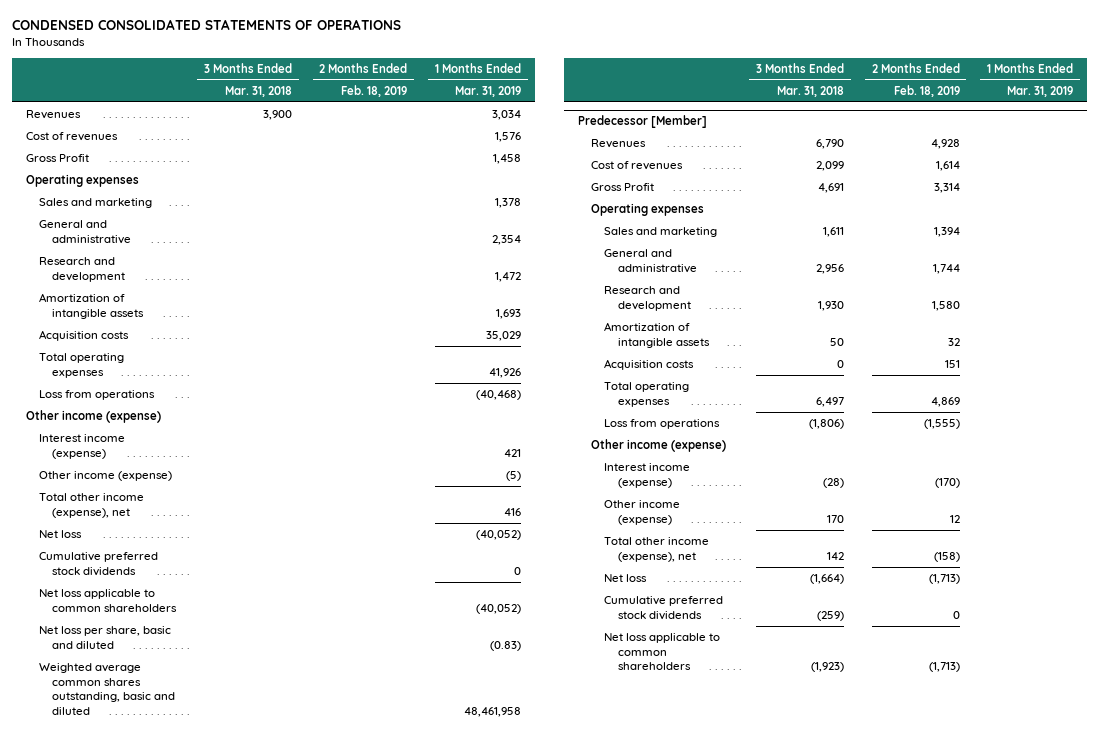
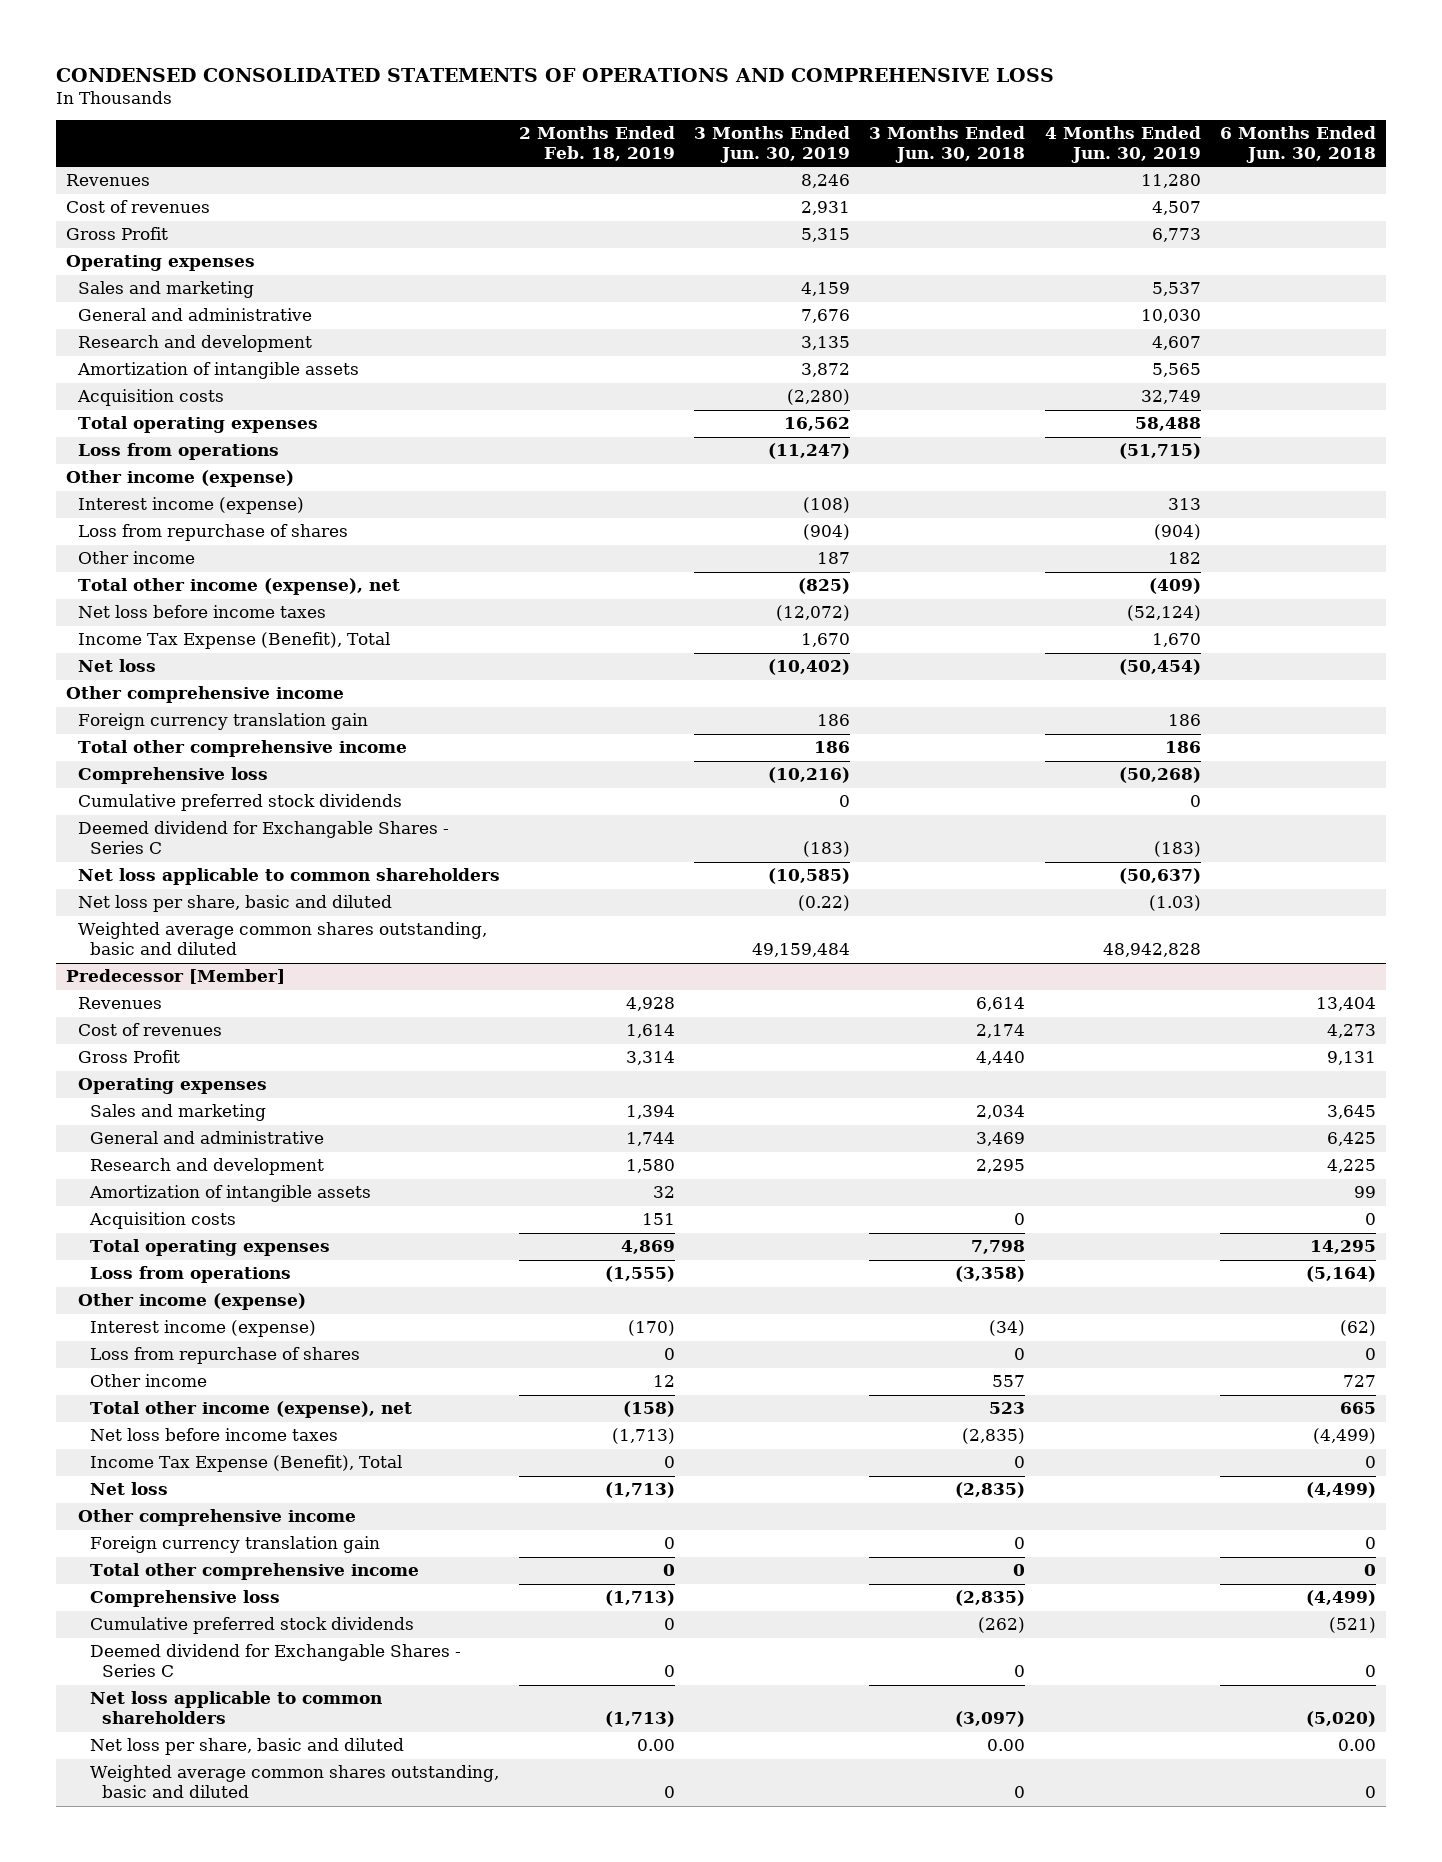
- CONDENSED CONSOLIDATED STATEMENTS OF OPERATIONS
+ CONDENSED CONSOLIDATED STATEMENTS OF OPERATIONS AND COMPREHENSIVE LOSS
- | 3 Months Ended Mar. 31, 2018 | 2 Months Ended Feb. 18, 2019 | 1 Months Ended Mar. 31, 2019
+ | 2 Months Ended Feb. 18, 2019 | 3 Months Ended Jun. 30, 2019 | 3 Months Ended Jun. 30, 2018 | 4 Months Ended Jun. 30, 2019 | 6 Months Ended Jun. 30, 2018
- Other income (expense) | | | (5)
+ Loss from repurchase of shares | | (904) | | (904) |
+ Other income | | 187 | | 182 |
+ Net loss before income taxes | | (12,072) | | (52,124) |
+ Income Tax Expense (Benefit), Total | | 1,670 | | 1,670 |
+ Other comprehensive income
+ Foreign currency translation gain | | 186 | | 186 |
+ Total other comprehensive income | | 186 | | 186 |
+ Comprehensive loss | | (10,216) | | (50,268) |
+ Deemed dividend for Exchangable Shares - Series C | | (183) | | (183) |
@ Predecessor [Member]
- Other income (expense) | 170 | 12 |
+ Loss from repurchase of shares | 0 | | 0 | | 0
+ Other income | 12 | | 557 | | 727
+ Net loss before income taxes | (1,713) | | (2,835) | | (4,499)
+ Income Tax Expense (Benefit), Total | 0 | | 0 | | 0
+ Other comprehensive income
+ Foreign currency translation gain | 0 | | 0 | | 0
+ Total other comprehensive income | 0 | | 0 | | 0
+ Comprehensive loss | (1,713) | | (2,835) | | (4,499)
+ Deemed dividend for Exchangable Shares - Series C | 0 | | 0 | | 0
+ Net loss per share, basic and diluted | 0.00 | | 0.00 | | 0.00
+ Weighted average common shares outstanding, basic and diluted | 0 | | 0 | | 0

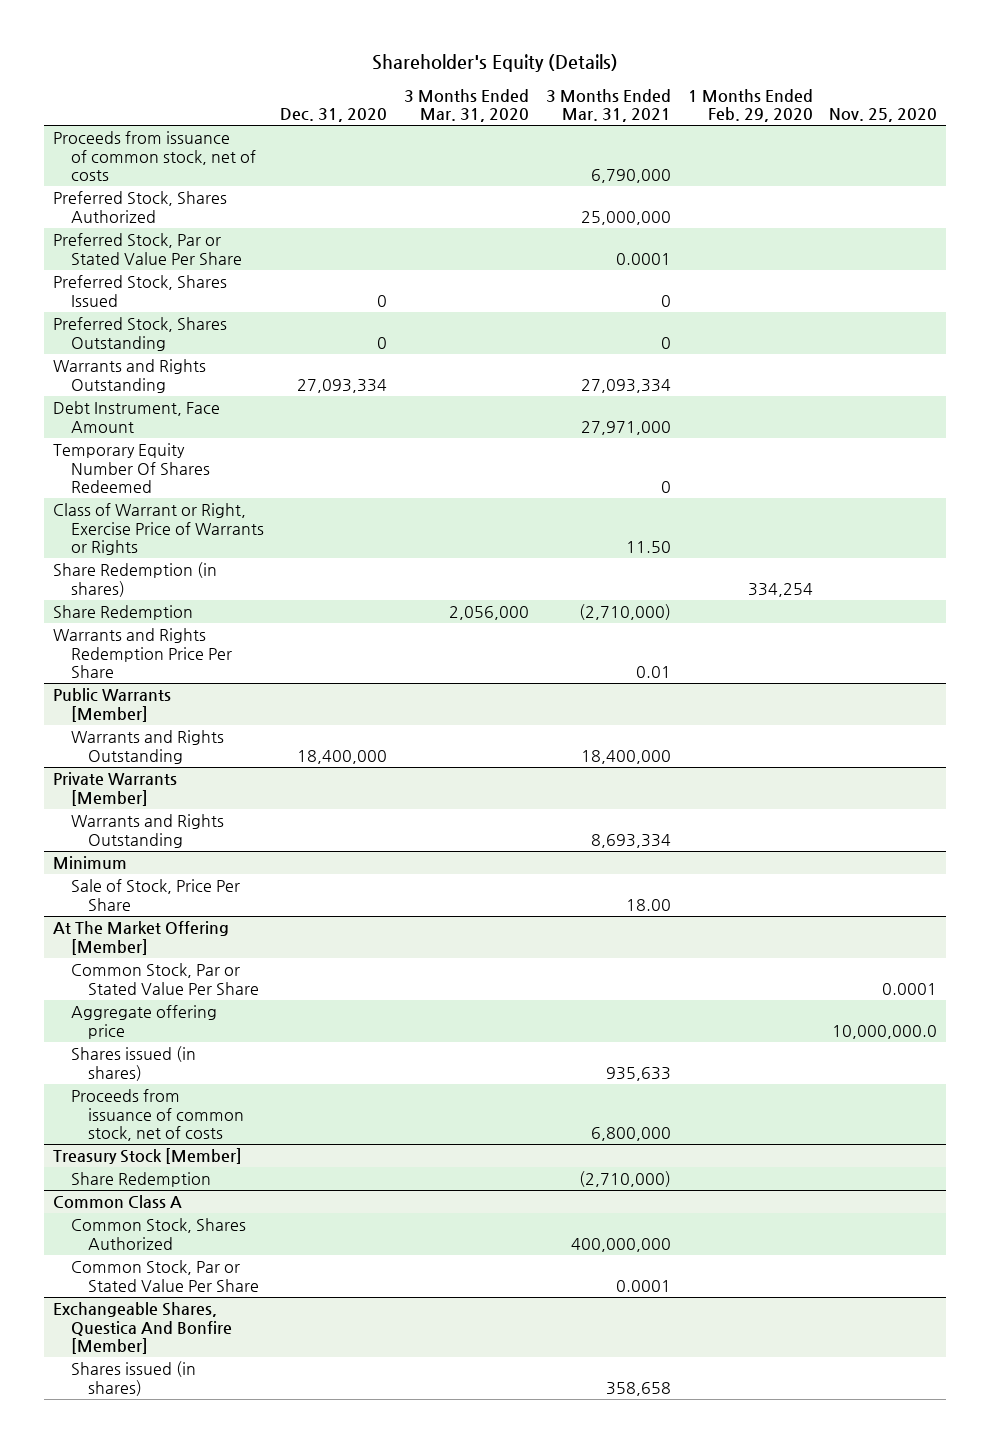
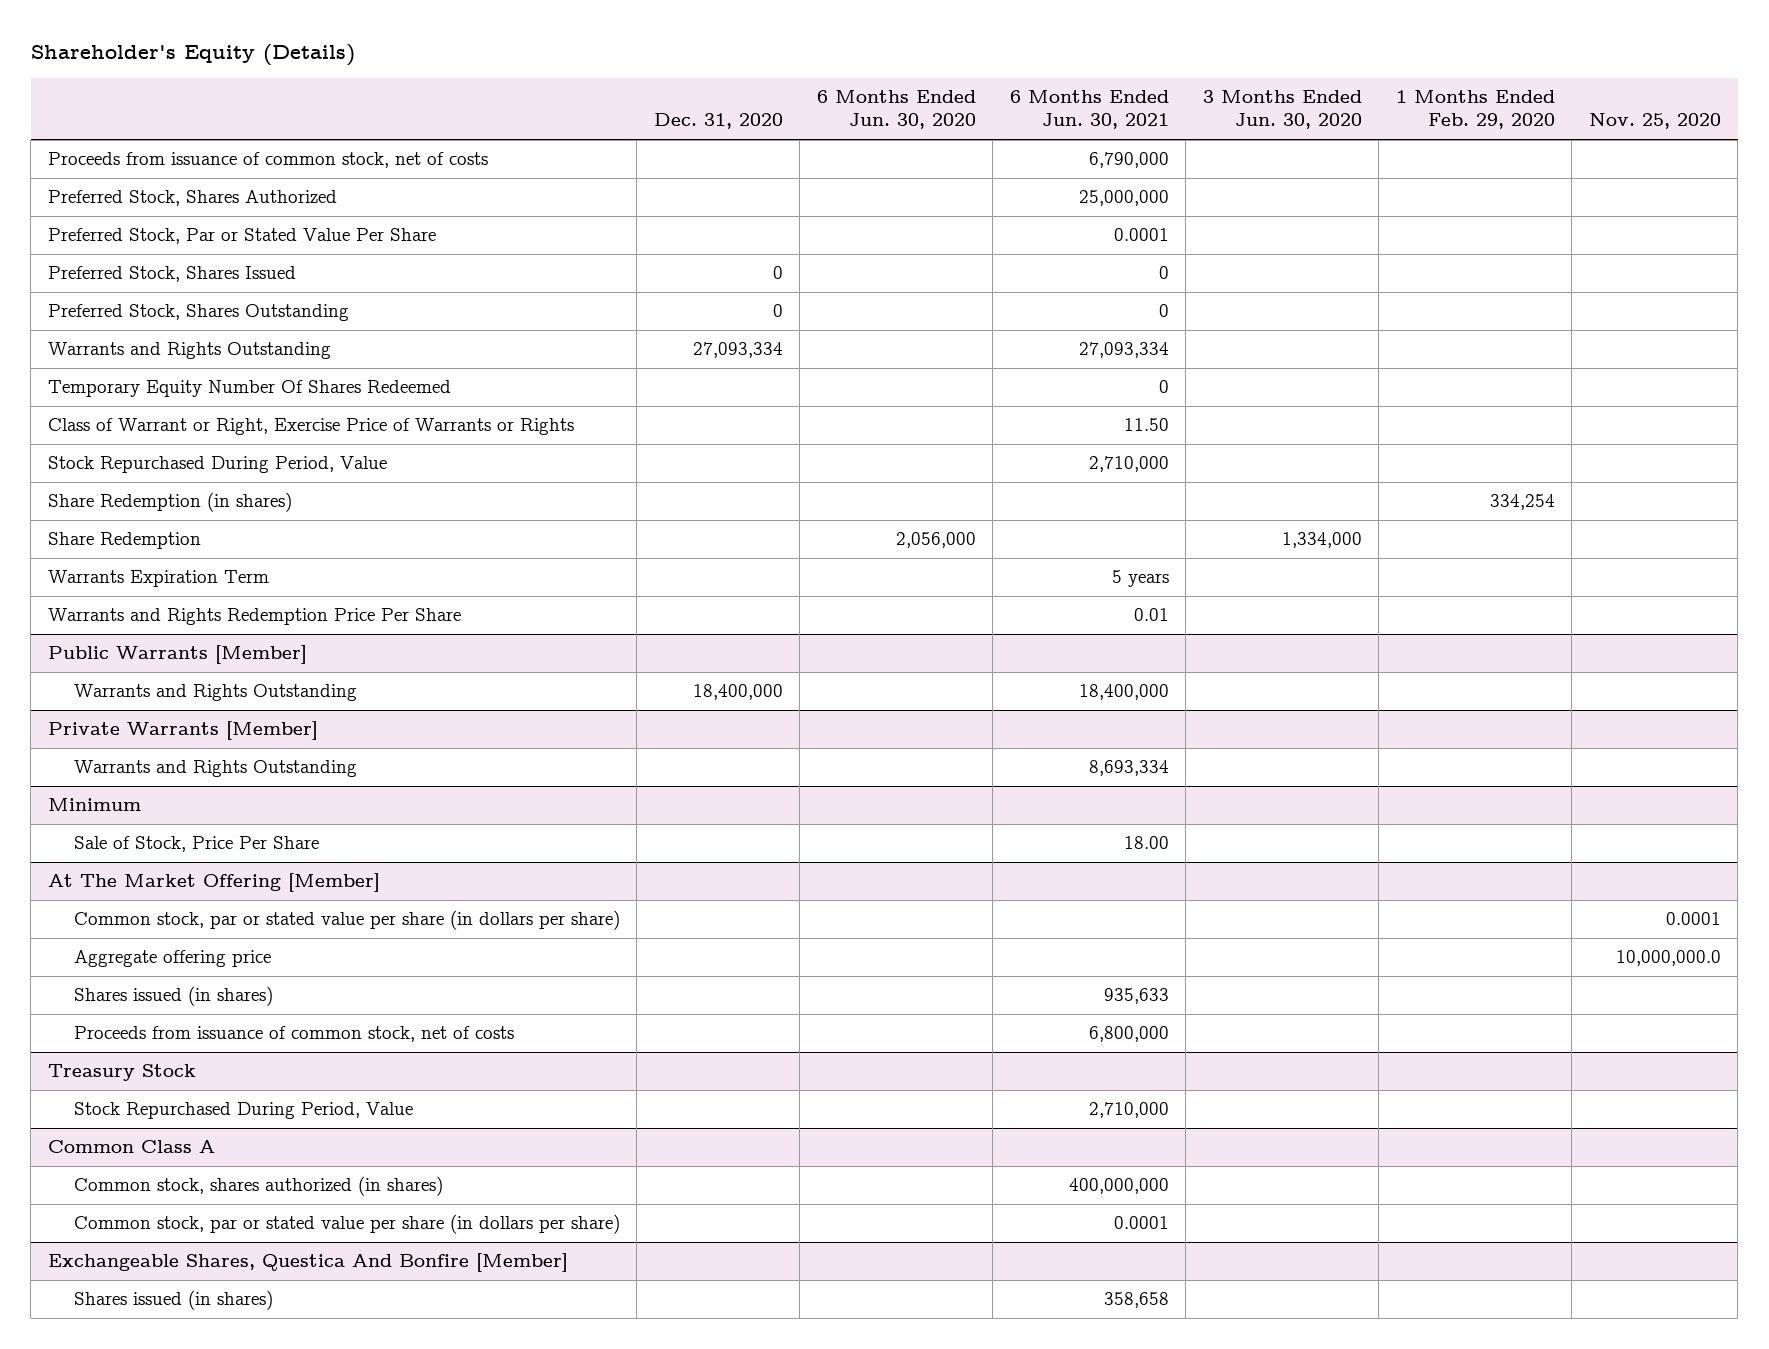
- | Dec. 31, 2020 | 3 Months Ended Mar. 31, 2020 | 3 Months Ended Mar. 31, 2021 | 1 Months Ended Feb. 29, 2020 | Nov. 25, 2020
+ | Dec. 31, 2020 | 6 Months Ended Jun. 30, 2020 | 6 Months Ended Jun. 30, 2021 | 3 Months Ended Jun. 30, 2020 | 1 Months Ended Feb. 29, 2020 | Nov. 25, 2020
- Debt Instrument, Face Amount | | | 27,971,000 | |
+ Stock Repurchased During Period, Value | | | 2,710,000 | | |
+ Warrants Expiration Term | | | 5 years | | |
@ At The Market Offering [Member]
- Common Stock, Par or Stated Value Per Share | | | | | 0.0001
+ Common stock, par or stated value per share (in dollars per share) | | | | | | 0.0001
- Treasury Stock [Member]
- Share Redemption | | | (2,710,000) | |
+ Treasury Stock
+ Stock Repurchased During Period, Value | | | 2,710,000 | | |
@ Common Class A
- Common Stock, Shares Authorized | | | 400,000,000 | |
- Common Stock, Par or Stated Value Per Share | | | 0.0001 | |
+ Common stock, shares authorized (in shares) | | | 400,000,000 | | |
+ Common stock, par or stated value per share (in dollars per share) | | | 0.0001 | | |

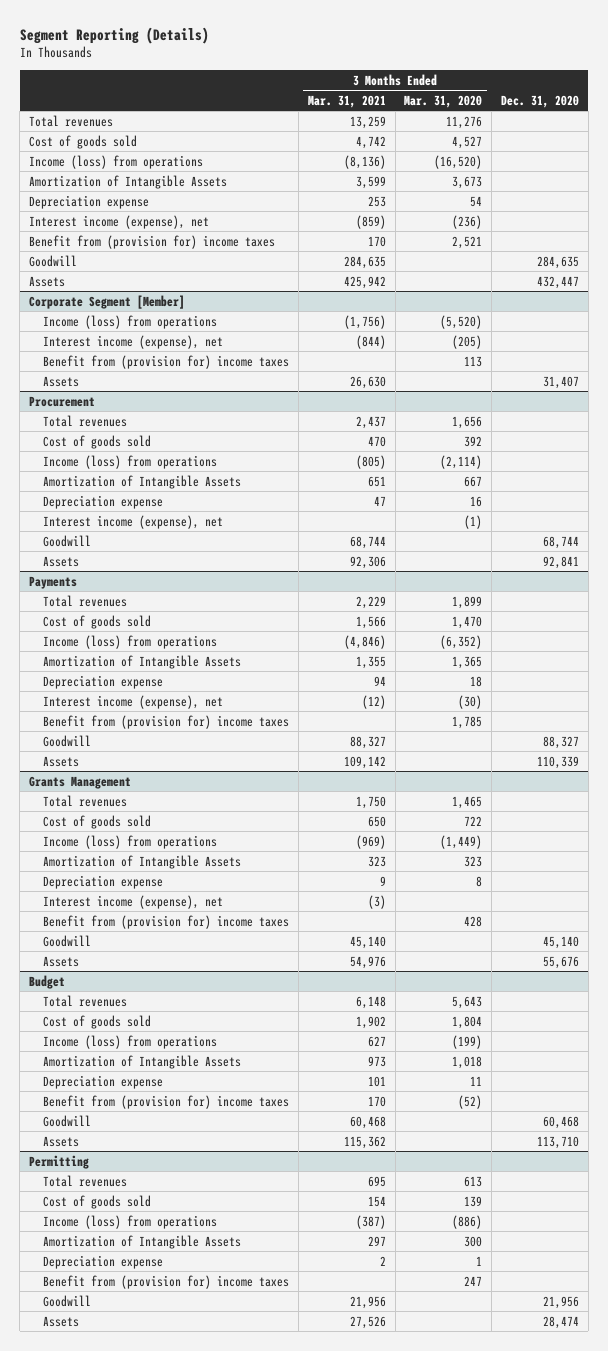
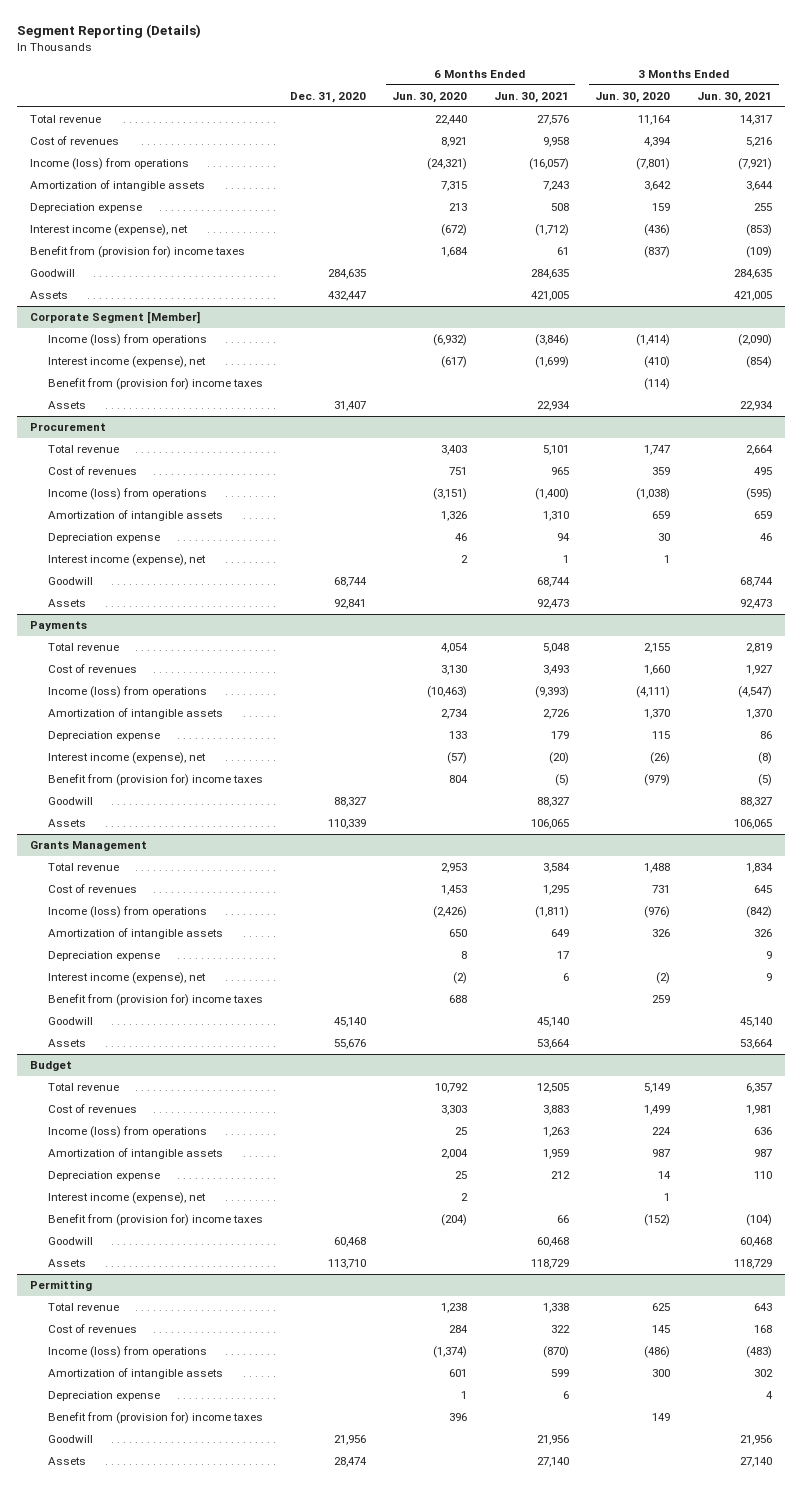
- | 3 Months Ended Mar. 31, 2021 | 3 Months Ended Mar. 31, 2020 | Dec. 31, 2020
+ | Dec. 31, 2020 | 6 Months Ended Jun. 30, 2020 | 6 Months Ended Jun. 30, 2021 | 3 Months Ended Jun. 30, 2020 | 3 Months Ended Jun. 30, 2021
- Total revenues | 13,259 | 11,276 |
- Cost of goods sold | 4,742 | 4,527 |
+ Total revenue | | 22,440 | 27,576 | 11,164 | 14,317
+ Cost of revenues | | 8,921 | 9,958 | 4,394 | 5,216
- Amortization of Intangible Assets | 3,599 | 3,673 |
+ Amortization of intangible assets | | 7,315 | 7,243 | 3,642 | 3,644
@ Procurement
- Total revenues | 2,437 | 1,656 |
- Cost of goods sold | 470 | 392 |
+ Total revenue | | 3,403 | 5,101 | 1,747 | 2,664
+ Cost of revenues | | 751 | 965 | 359 | 495
- Amortization of Intangible Assets | 651 | 667 |
+ Amortization of intangible assets | | 1,326 | 1,310 | 659 | 659
@ Payments
- Total revenues | 2,229 | 1,899 |
- Cost of goods sold | 1,566 | 1,470 |
+ Total revenue | | 4,054 | 5,048 | 2,155 | 2,819
+ Cost of revenues | | 3,130 | 3,493 | 1,660 | 1,927
- Amortization of Intangible Assets | 1,355 | 1,365 |
+ Amortization of intangible assets | | 2,734 | 2,726 | 1,370 | 1,370
@ Grants Management
- Total revenues | 1,750 | 1,465 |
- Cost of goods sold | 650 | 722 |
+ Total revenue | | 2,953 | 3,584 | 1,488 | 1,834
+ Cost of revenues | | 1,453 | 1,295 | 731 | 645
- Amortization of Intangible Assets | 323 | 323 |
+ Amortization of intangible assets | | 650 | 649 | 326 | 326
@ Budget
- Total revenues | 6,148 | 5,643 |
- Cost of goods sold | 1,902 | 1,804 |
+ Total revenue | | 10,792 | 12,505 | 5,149 | 6,357
+ Cost of revenues | | 3,303 | 3,883 | 1,499 | 1,981
- Amortization of Intangible Assets | 973 | 1,018 |
+ Amortization of intangible assets | | 2,004 | 1,959 | 987 | 987
+ Interest income (expense), net | | 2 | | 1 |
@ Permitting
- Total revenues | 695 | 613 |
- Cost of goods sold | 154 | 139 |
+ Total revenue | | 1,238 | 1,338 | 625 | 643
+ Cost of revenues | | 284 | 322 | 145 | 168
- Amortization of Intangible Assets | 297 | 300 |
+ Amortization of intangible assets | | 601 | 599 | 300 | 302

